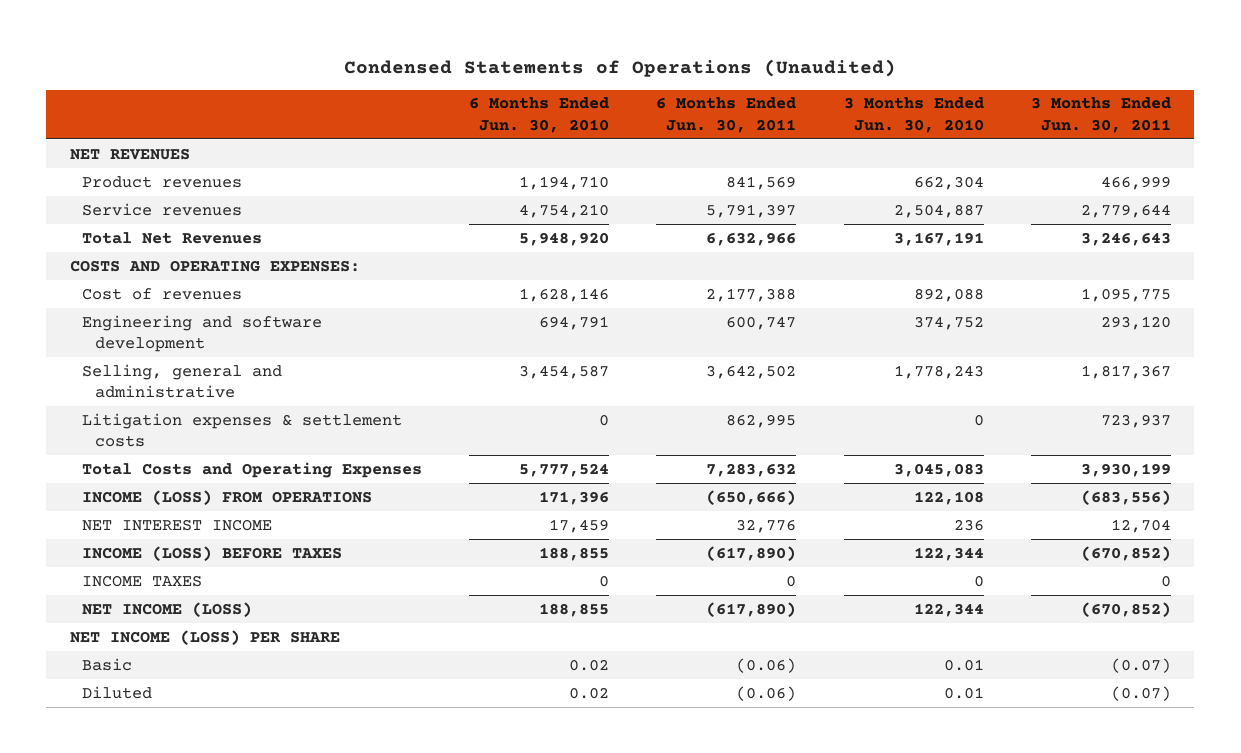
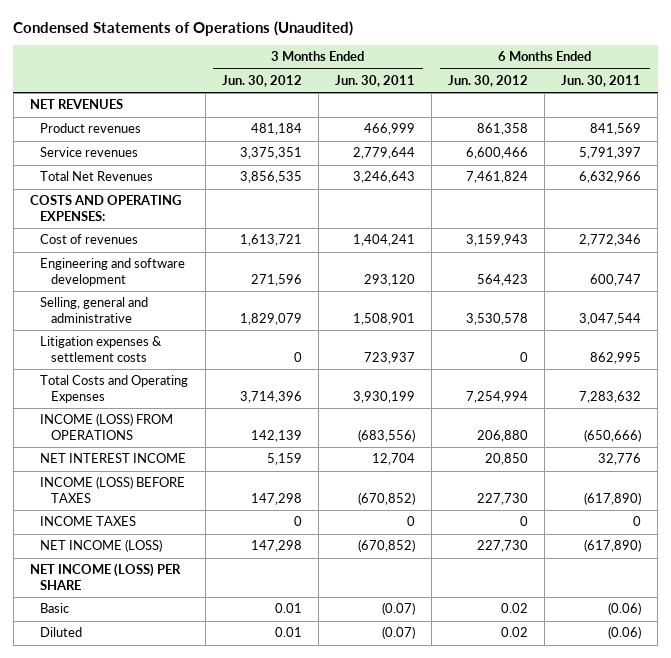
- | 6 Months Ended Jun. 30, 2010 | 6 Months Ended Jun. 30, 2011 | 3 Months Ended Jun. 30, 2010 | 3 Months Ended Jun. 30, 2011
+ | 3 Months Ended Jun. 30, 2012 | 3 Months Ended Jun. 30, 2011 | 6 Months Ended Jun. 30, 2012 | 6 Months Ended Jun. 30, 2011
- Cost of revenues | 1,628,146 | 2,177,388 | 892,088 | 1,095,775
+ Cost of revenues | 1,613,721 | 1,404,241 | 3,159,943 | 2,772,346
- Selling, general and administrative | 3,454,587 | 3,642,502 | 1,778,243 | 1,817,367
+ Selling, general and administrative | 1,829,079 | 1,508,901 | 3,530,578 | 3,047,544

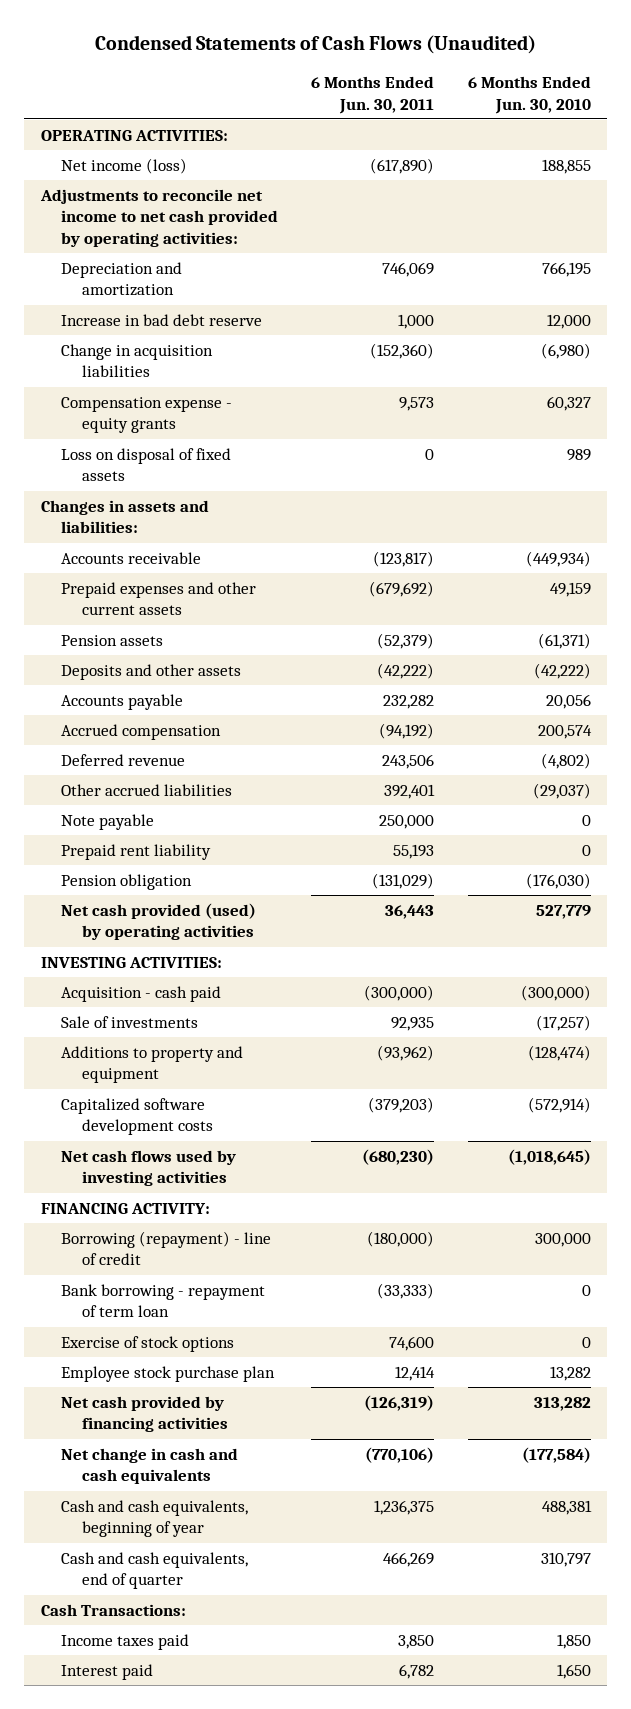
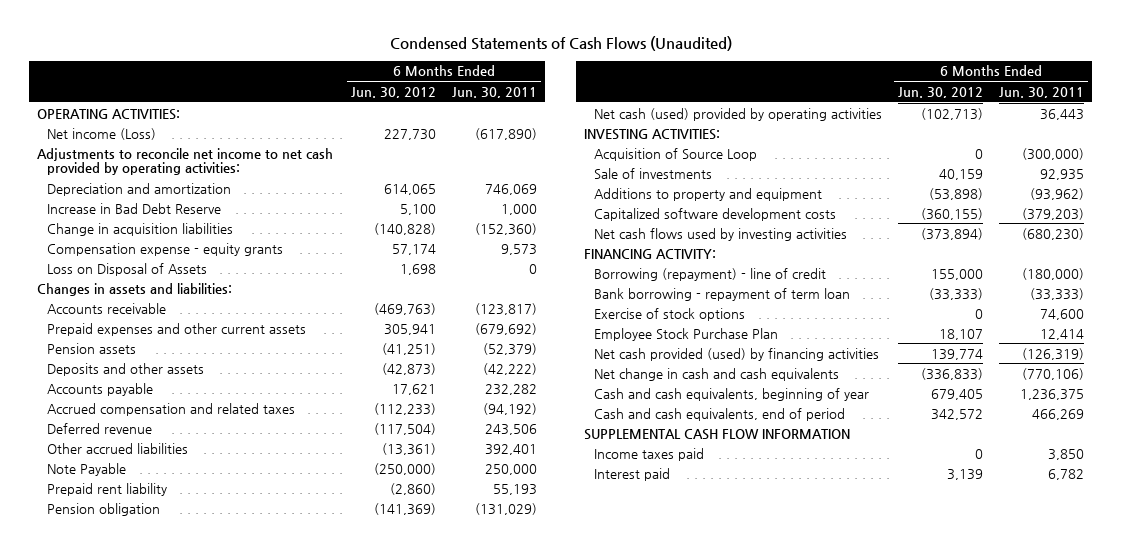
- | 6 Months Ended Jun. 30, 2011 | 6 Months Ended Jun. 30, 2010
+ | 6 Months Ended Jun. 30, 2012 | 6 Months Ended Jun. 30, 2011
- Net income (loss) | (617,890) | 188,855
+ Net income (Loss) | 227,730 | (617,890)
- Increase in bad debt reserve | 1,000 | 12,000
+ Increase in Bad Debt Reserve | 5,100 | 1,000
- Loss on disposal of fixed assets | 0 | 989
+ Loss on Disposal of Assets | 1,698 | 0
- Accrued compensation | (94,192) | 200,574
+ Accrued compensation and related taxes | (112,233) | (94,192)
- Note payable | 250,000 | 0
+ Note Payable | (250,000) | 250,000
- Net cash provided (used) by operating activities | 36,443 | 527,779
+ Net cash (used) provided by operating activities | (102,713) | 36,443
- Acquisition - cash paid | (300,000) | (300,000)
+ Acquisition of Source Loop | 0 | (300,000)
- Employee stock purchase plan | 12,414 | 13,282
- Net cash provided by financing activities | (126,319) | 313,282
+ Employee Stock Purchase Plan | 18,107 | 12,414
+ Net cash provided (used) by financing activities | 139,774 | (126,319)
- Cash and cash equivalents, end of quarter | 466,269 | 310,797
- Cash Transactions:
+ Cash and cash equivalents, end of period | 342,572 | 466,269
+ SUPPLEMENTAL CASH FLOW INFORMATION

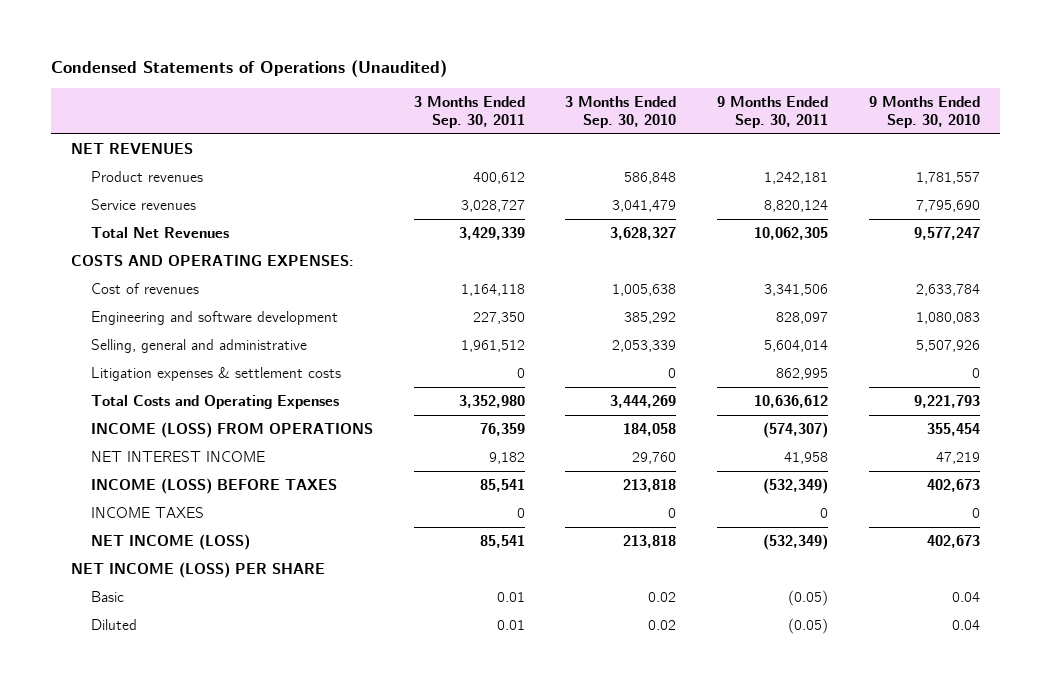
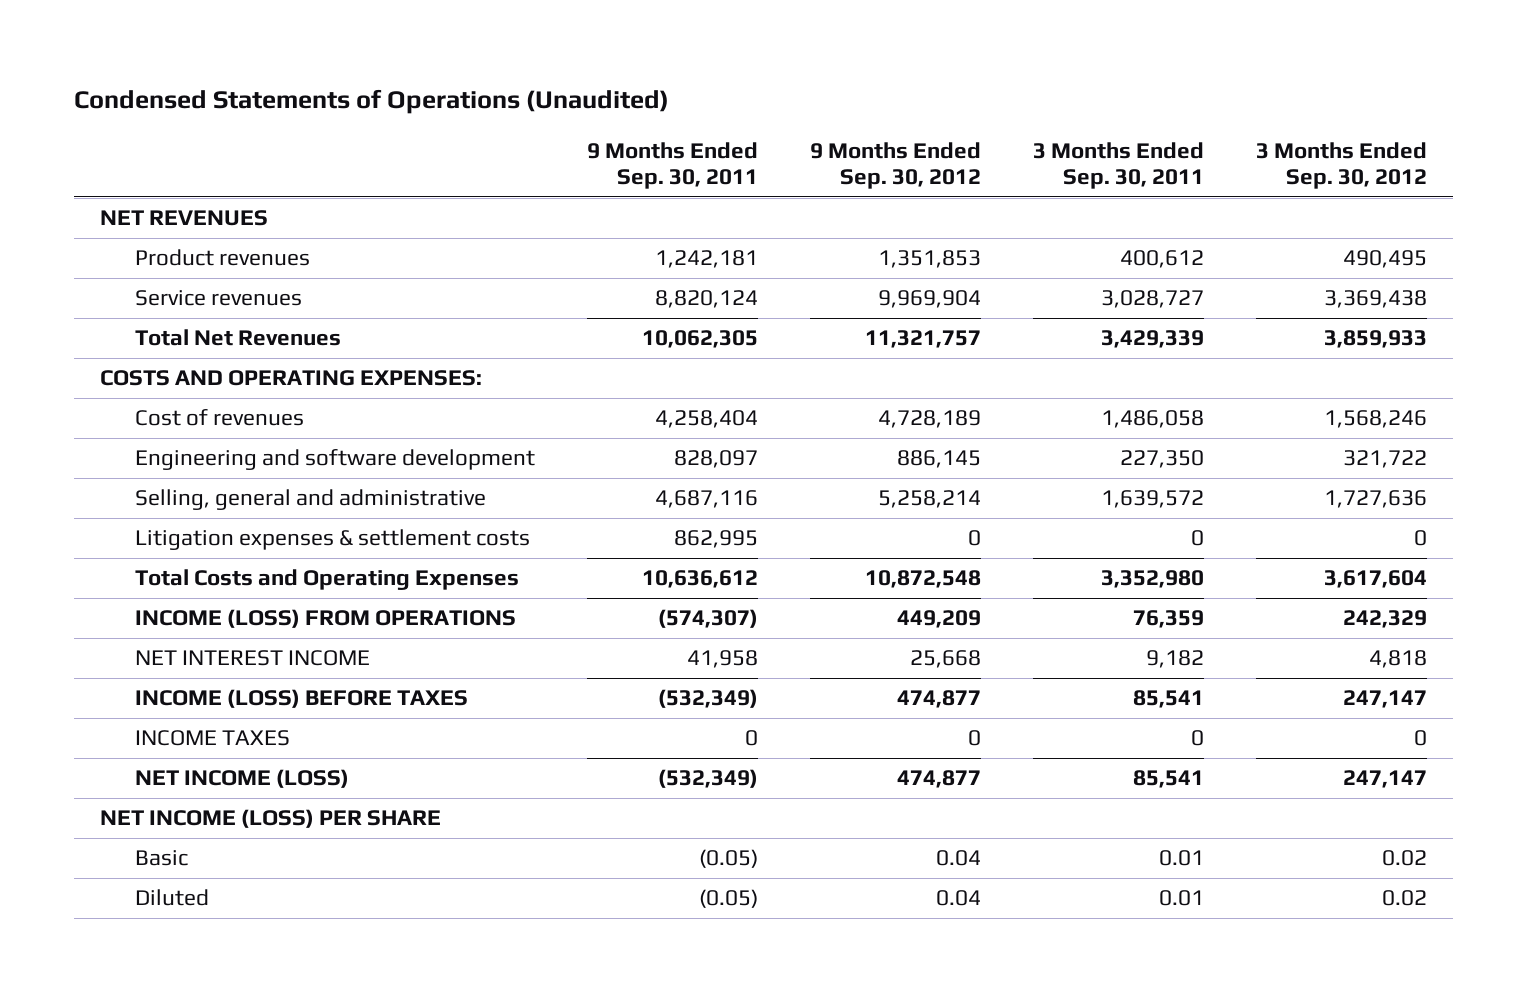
- | 3 Months Ended Sep. 30, 2011 | 3 Months Ended Sep. 30, 2010 | 9 Months Ended Sep. 30, 2011 | 9 Months Ended Sep. 30, 2010
+ | 9 Months Ended Sep. 30, 2011 | 9 Months Ended Sep. 30, 2012 | 3 Months Ended Sep. 30, 2011 | 3 Months Ended Sep. 30, 2012
- Cost of revenues | 1,164,118 | 1,005,638 | 3,341,506 | 2,633,784
+ Cost of revenues | 4,258,404 | 4,728,189 | 1,486,058 | 1,568,246
- Selling, general and administrative | 1,961,512 | 2,053,339 | 5,604,014 | 5,507,926
+ Selling, general and administrative | 4,687,116 | 5,258,214 | 1,639,572 | 1,727,636

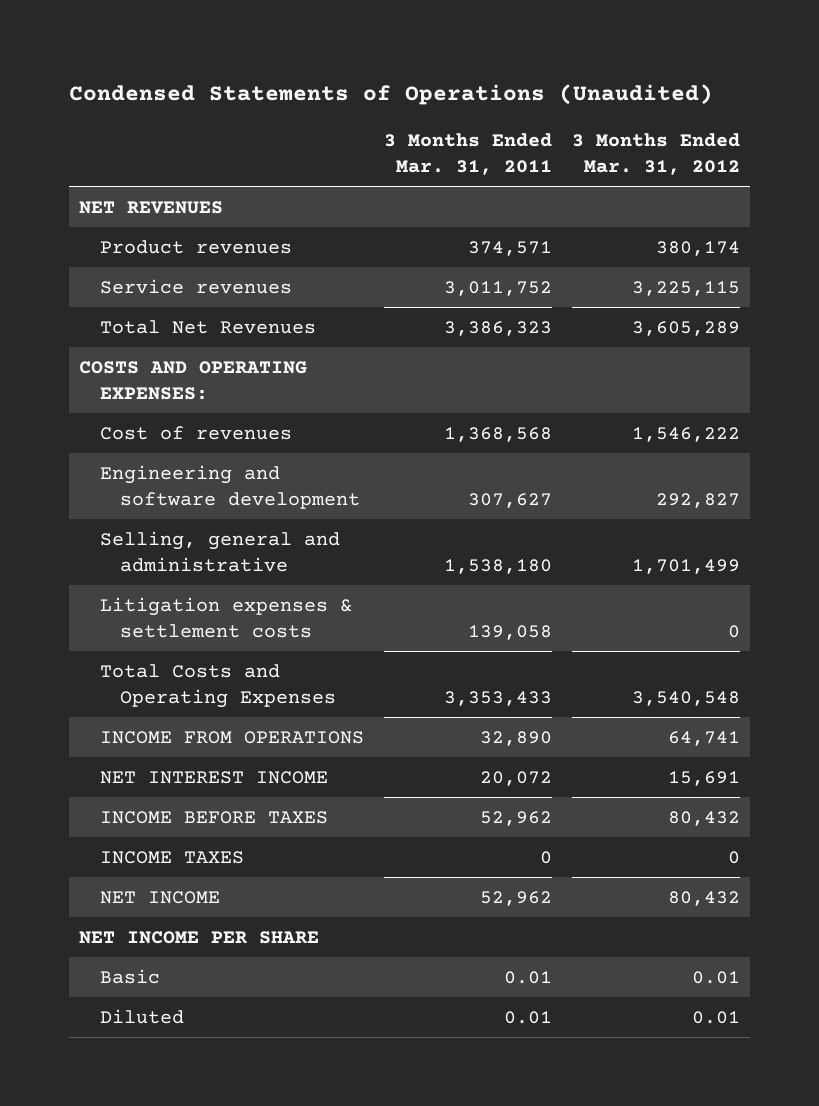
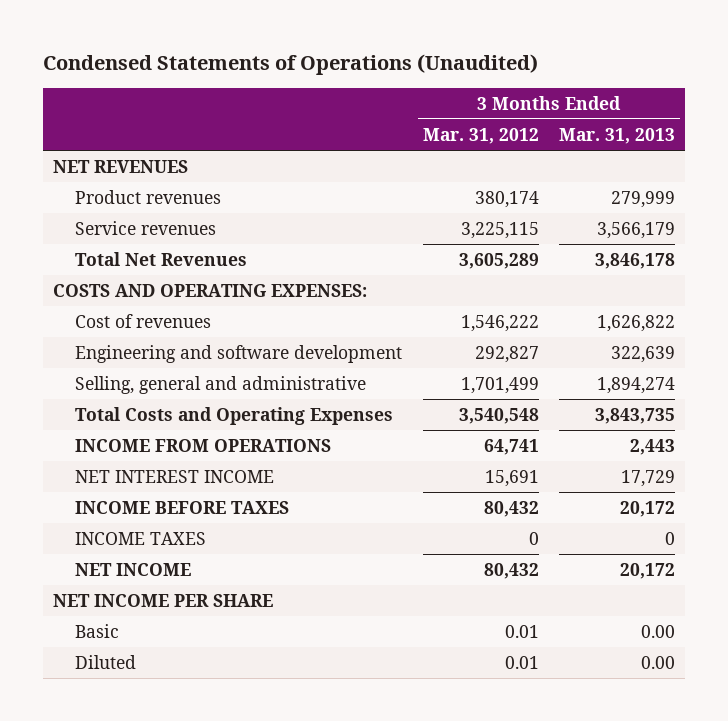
- | 3 Months Ended Mar. 31, 2011 | 3 Months Ended Mar. 31, 2012
+ | 3 Months Ended Mar. 31, 2012 | 3 Months Ended Mar. 31, 2013
- Litigation expenses & settlement costs | 139,058 | 0

